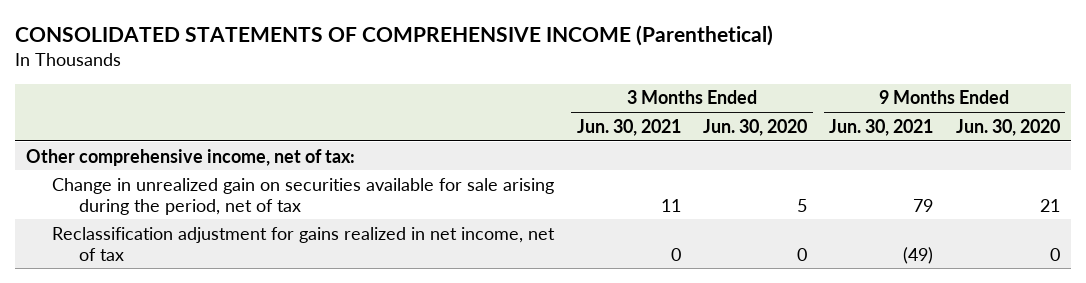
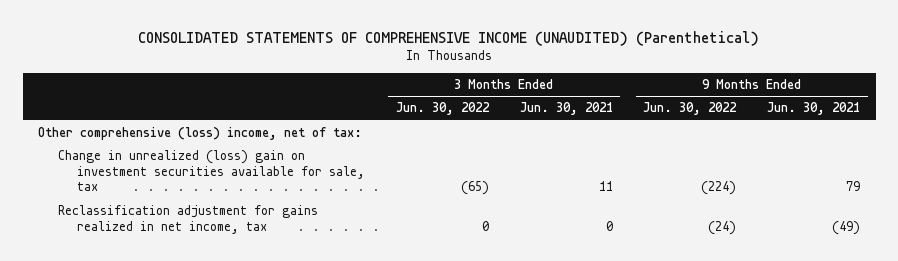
- CONSOLIDATED STATEMENTS OF COMPREHENSIVE INCOME (Parenthetical)
+ CONSOLIDATED STATEMENTS OF COMPREHENSIVE INCOME (UNAUDITED) (Parenthetical)
- | 3 Months Ended Jun. 30, 2021 | 3 Months Ended Jun. 30, 2020 | 9 Months Ended Jun. 30, 2021 | 9 Months Ended Jun. 30, 2020
+ | 3 Months Ended Jun. 30, 2022 | 3 Months Ended Jun. 30, 2021 | 9 Months Ended Jun. 30, 2022 | 9 Months Ended Jun. 30, 2021
- Other comprehensive income, net of tax:
- Change in unrealized gain on securities available for sale arising during the period, net of tax | 11 | 5 | 79 | 21
- Reclassification adjustment for gains realized in net income, net of tax | 0 | 0 | (49) | 0
+ Other comprehensive (loss) income, net of tax:
+ Change in unrealized (loss) gain on investment securities available for sale, tax | (65) | 11 | (224) | 79
+ Reclassification adjustment for gains realized in net income, tax | 0 | 0 | (24) | (49)

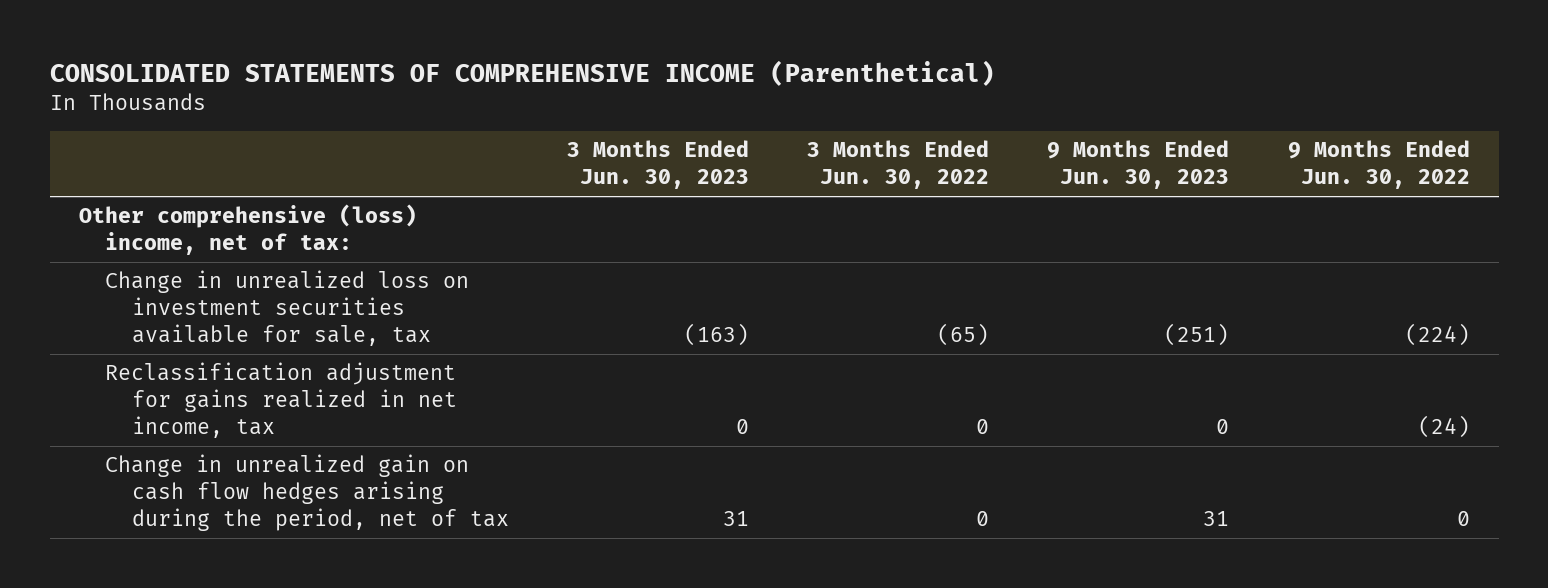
- CONSOLIDATED STATEMENTS OF COMPREHENSIVE INCOME (UNAUDITED) (Parenthetical)
+ CONSOLIDATED STATEMENTS OF COMPREHENSIVE INCOME (Parenthetical)
- | 3 Months Ended Jun. 30, 2022 | 3 Months Ended Jun. 30, 2021 | 9 Months Ended Jun. 30, 2022 | 9 Months Ended Jun. 30, 2021
+ | 3 Months Ended Jun. 30, 2023 | 3 Months Ended Jun. 30, 2022 | 9 Months Ended Jun. 30, 2023 | 9 Months Ended Jun. 30, 2022
- Change in unrealized (loss) gain on investment securities available for sale, tax | (65) | 11 | (224) | 79
+ Change in unrealized loss on investment securities available for sale, tax | (163) | (65) | (251) | (224)
+ Change in unrealized gain on cash flow hedges arising during the period, net of tax | 31 | 0 | 31 | 0

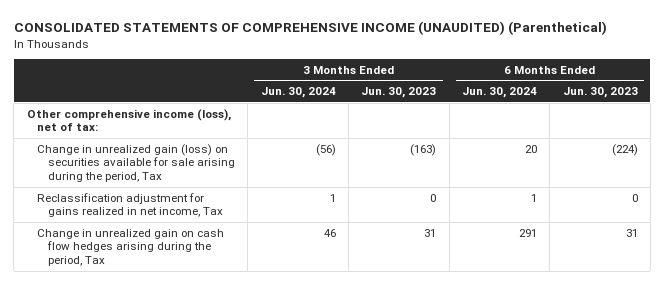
- CONSOLIDATED STATEMENTS OF COMPREHENSIVE INCOME (Parenthetical)
+ CONSOLIDATED STATEMENTS OF COMPREHENSIVE INCOME (UNAUDITED) (Parenthetical)
- | 3 Months Ended Jun. 30, 2023 | 3 Months Ended Jun. 30, 2022 | 9 Months Ended Jun. 30, 2023 | 9 Months Ended Jun. 30, 2022
+ | 3 Months Ended Jun. 30, 2024 | 3 Months Ended Jun. 30, 2023 | 6 Months Ended Jun. 30, 2024 | 6 Months Ended Jun. 30, 2023
- Other comprehensive (loss) income, net of tax:
- Change in unrealized loss on investment securities available for sale, tax | (163) | (65) | (251) | (224)
- Reclassification adjustment for gains realized in net income, tax | 0 | 0 | 0 | (24)
- Change in unrealized gain on cash flow hedges arising during the period, net of tax | 31 | 0 | 31 | 0
+ Other comprehensive income (loss), net of tax:
+ Change in unrealized gain (loss) on securities available for sale arising during the period, Tax | (56) | (163) | 20 | (224)
+ Reclassification adjustment for gains realized in net income, Tax | 1 | 0 | 1 | 0
+ Change in unrealized gain on cash flow hedges arising during the period, Tax | 46 | 31 | 291 | 31

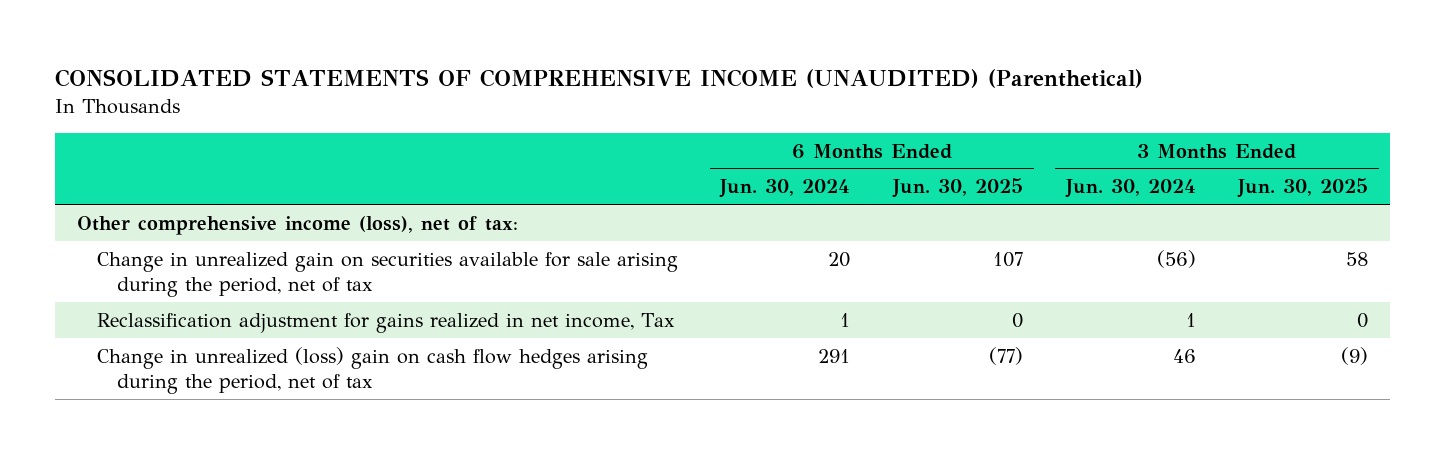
- | 3 Months Ended Jun. 30, 2024 | 3 Months Ended Jun. 30, 2023 | 6 Months Ended Jun. 30, 2024 | 6 Months Ended Jun. 30, 2023
+ | 6 Months Ended Jun. 30, 2024 | 6 Months Ended Jun. 30, 2025 | 3 Months Ended Jun. 30, 2024 | 3 Months Ended Jun. 30, 2025
- Change in unrealized gain (loss) on securities available for sale arising during the period, Tax | (56) | (163) | 20 | (224)
+ Change in unrealized gain on securities available for sale arising during the period, net of tax | 20 | 107 | (56) | 58
- Change in unrealized gain on cash flow hedges arising during the period, Tax | 46 | 31 | 291 | 31
+ Change in unrealized (loss) gain on cash flow hedges arising during the period, net of tax | 291 | (77) | 46 | (9)

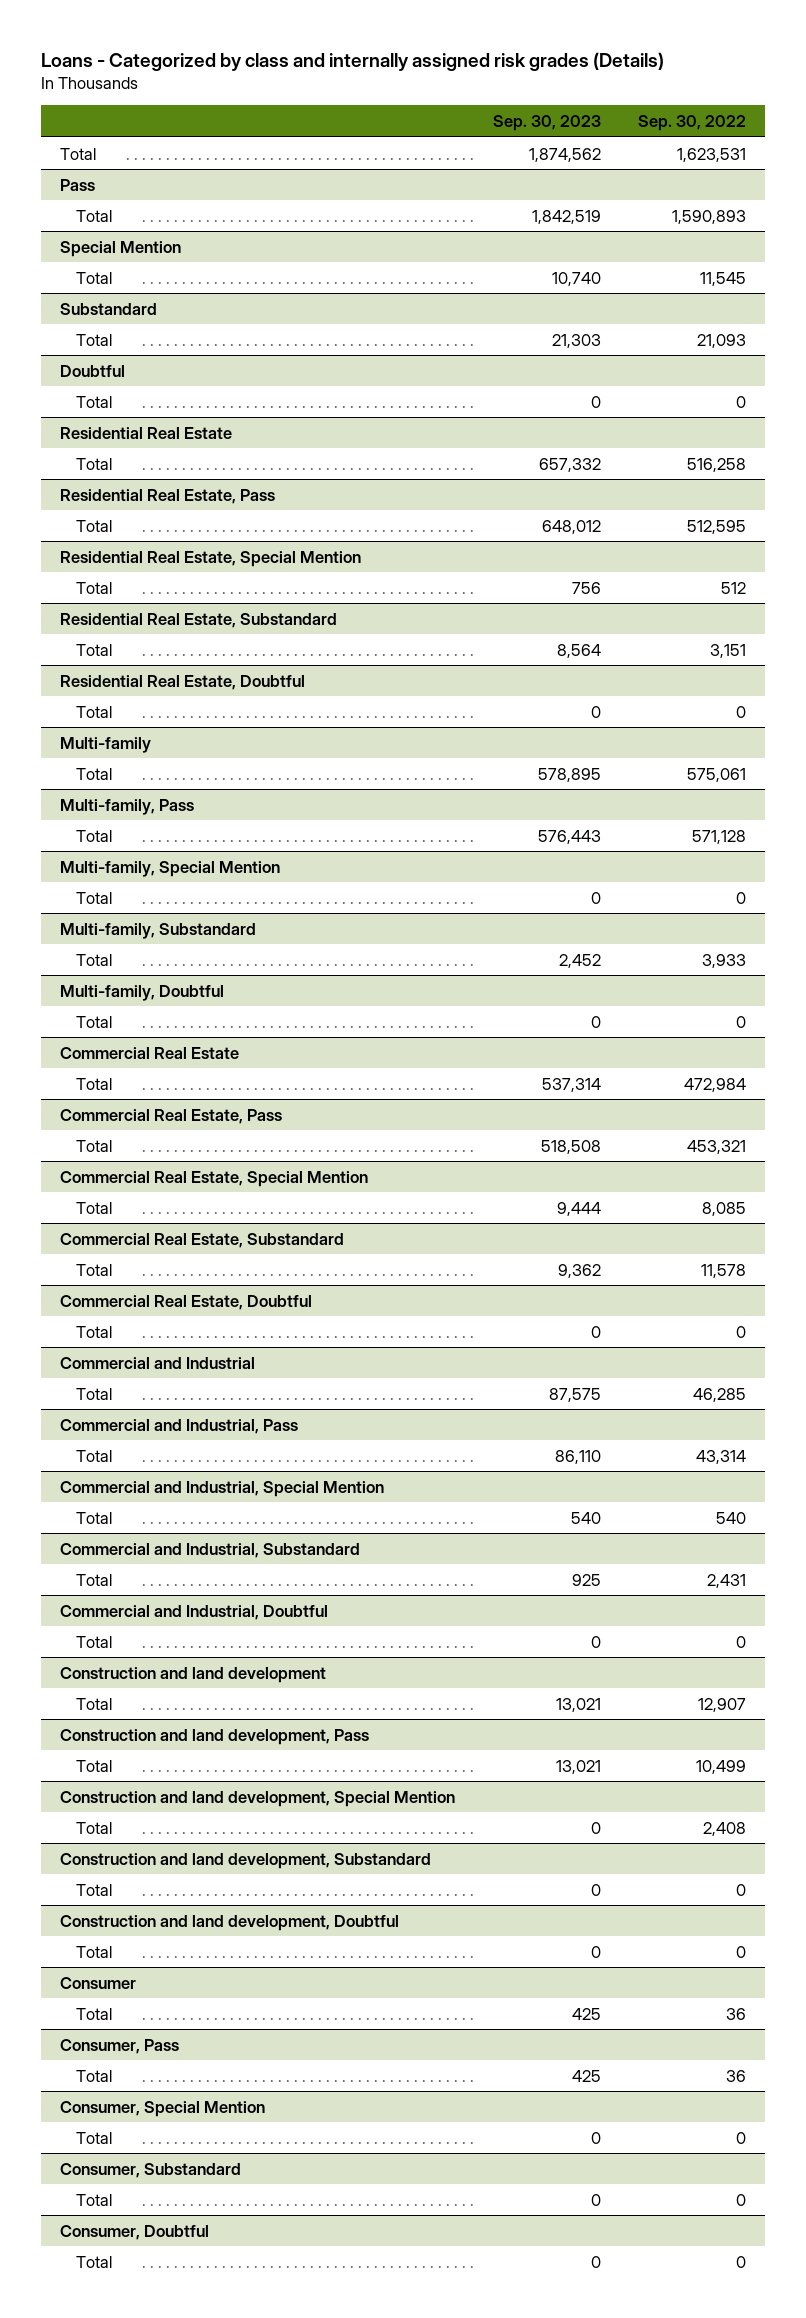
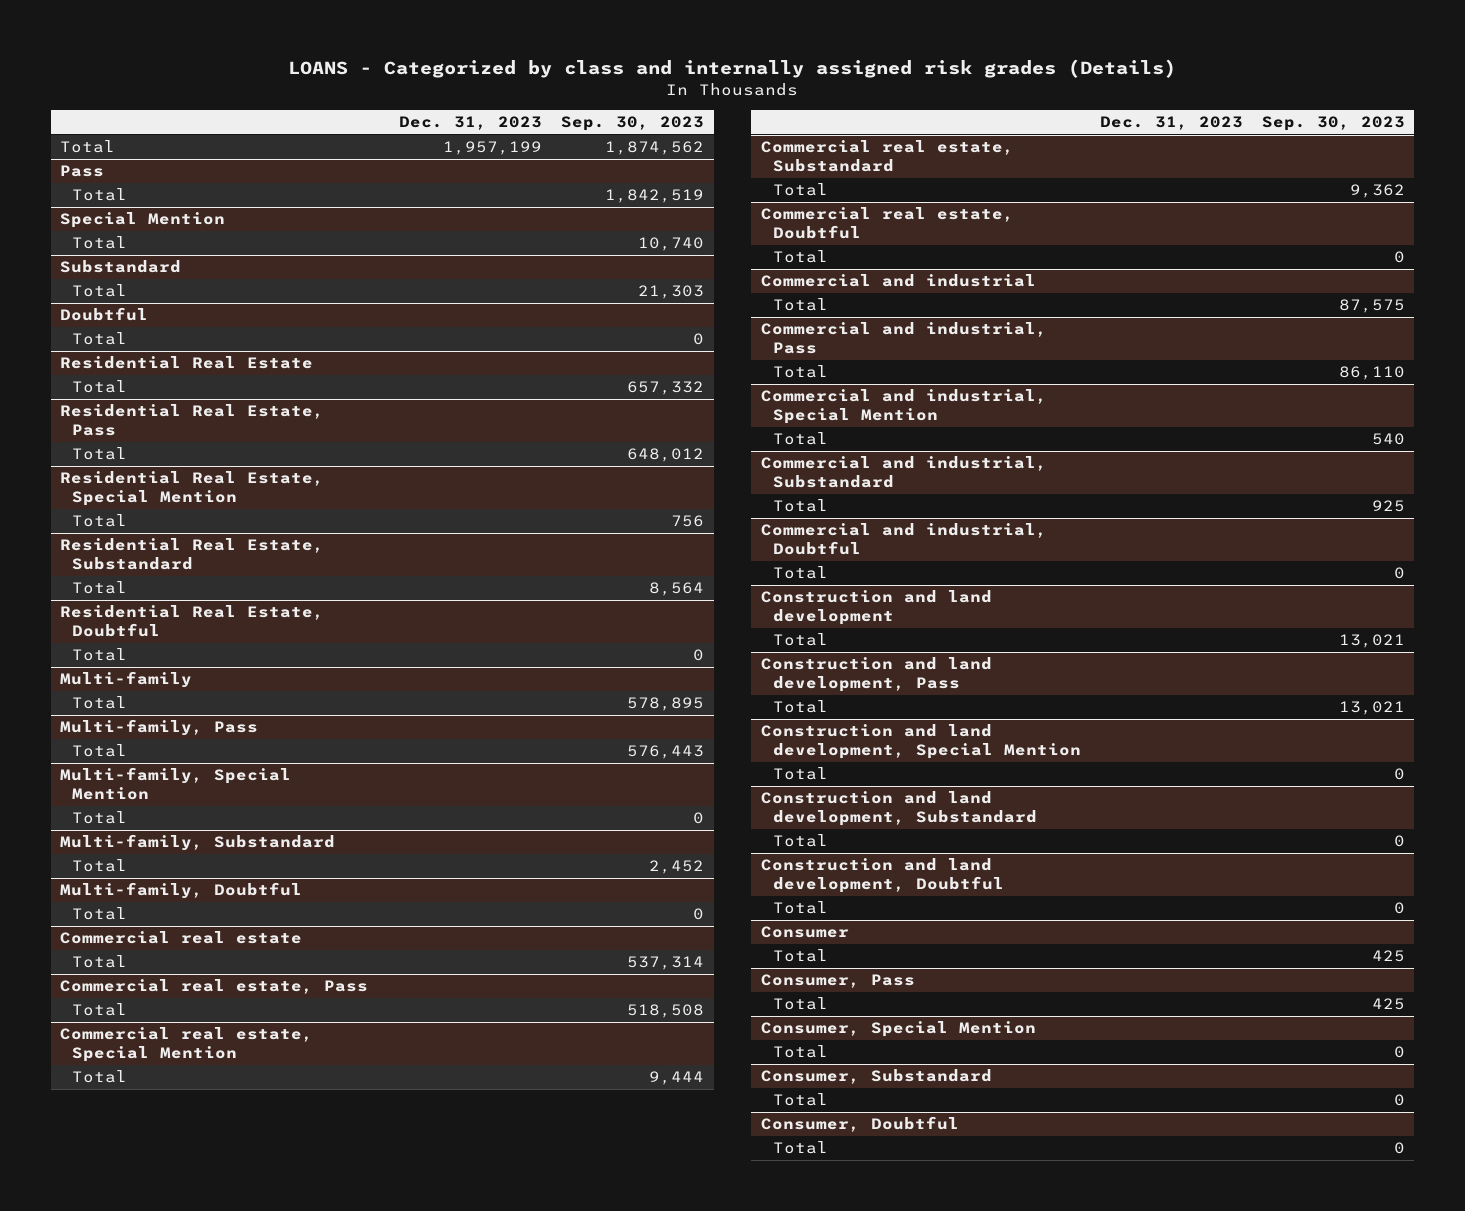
- Loans - Categorized by class and internally assigned risk grades (Details)
+ LOANS - Categorized by class and internally assigned risk grades (Details)
- | Sep. 30, 2023 | Sep. 30, 2022
+ | Dec. 31, 2023 | Sep. 30, 2023
- Commercial Real Estate
+ Commercial real estate
- Commercial Real Estate, Pass
+ Commercial real estate, Pass
- Commercial Real Estate, Special Mention
+ Commercial real estate, Special Mention
- Commercial Real Estate, Substandard
+ Commercial real estate, Substandard
- Commercial Real Estate, Doubtful
+ Commercial real estate, Doubtful
- Commercial and Industrial
+ Commercial and industrial
- Commercial and Industrial, Pass
+ Commercial and industrial, Pass
- Commercial and Industrial, Special Mention
+ Commercial and industrial, Special Mention
- Commercial and Industrial, Substandard
+ Commercial and industrial, Substandard
- Commercial and Industrial, Doubtful
+ Commercial and industrial, Doubtful

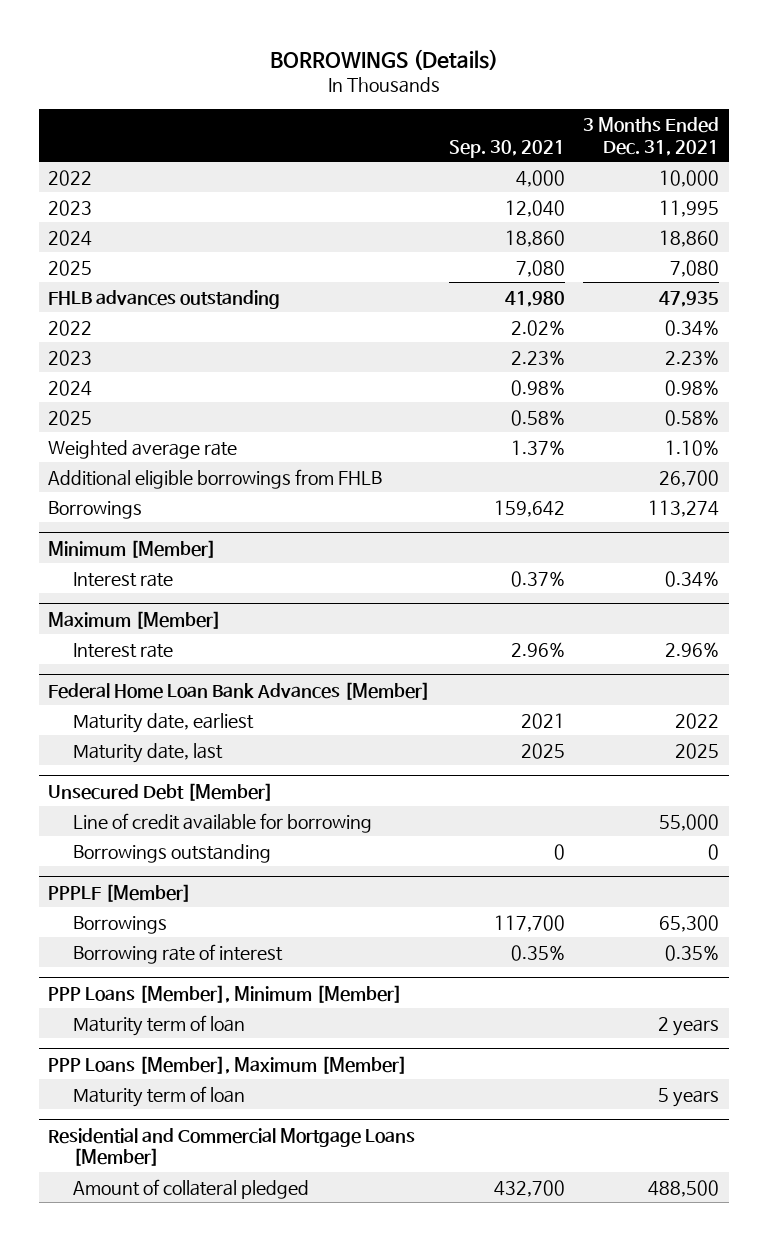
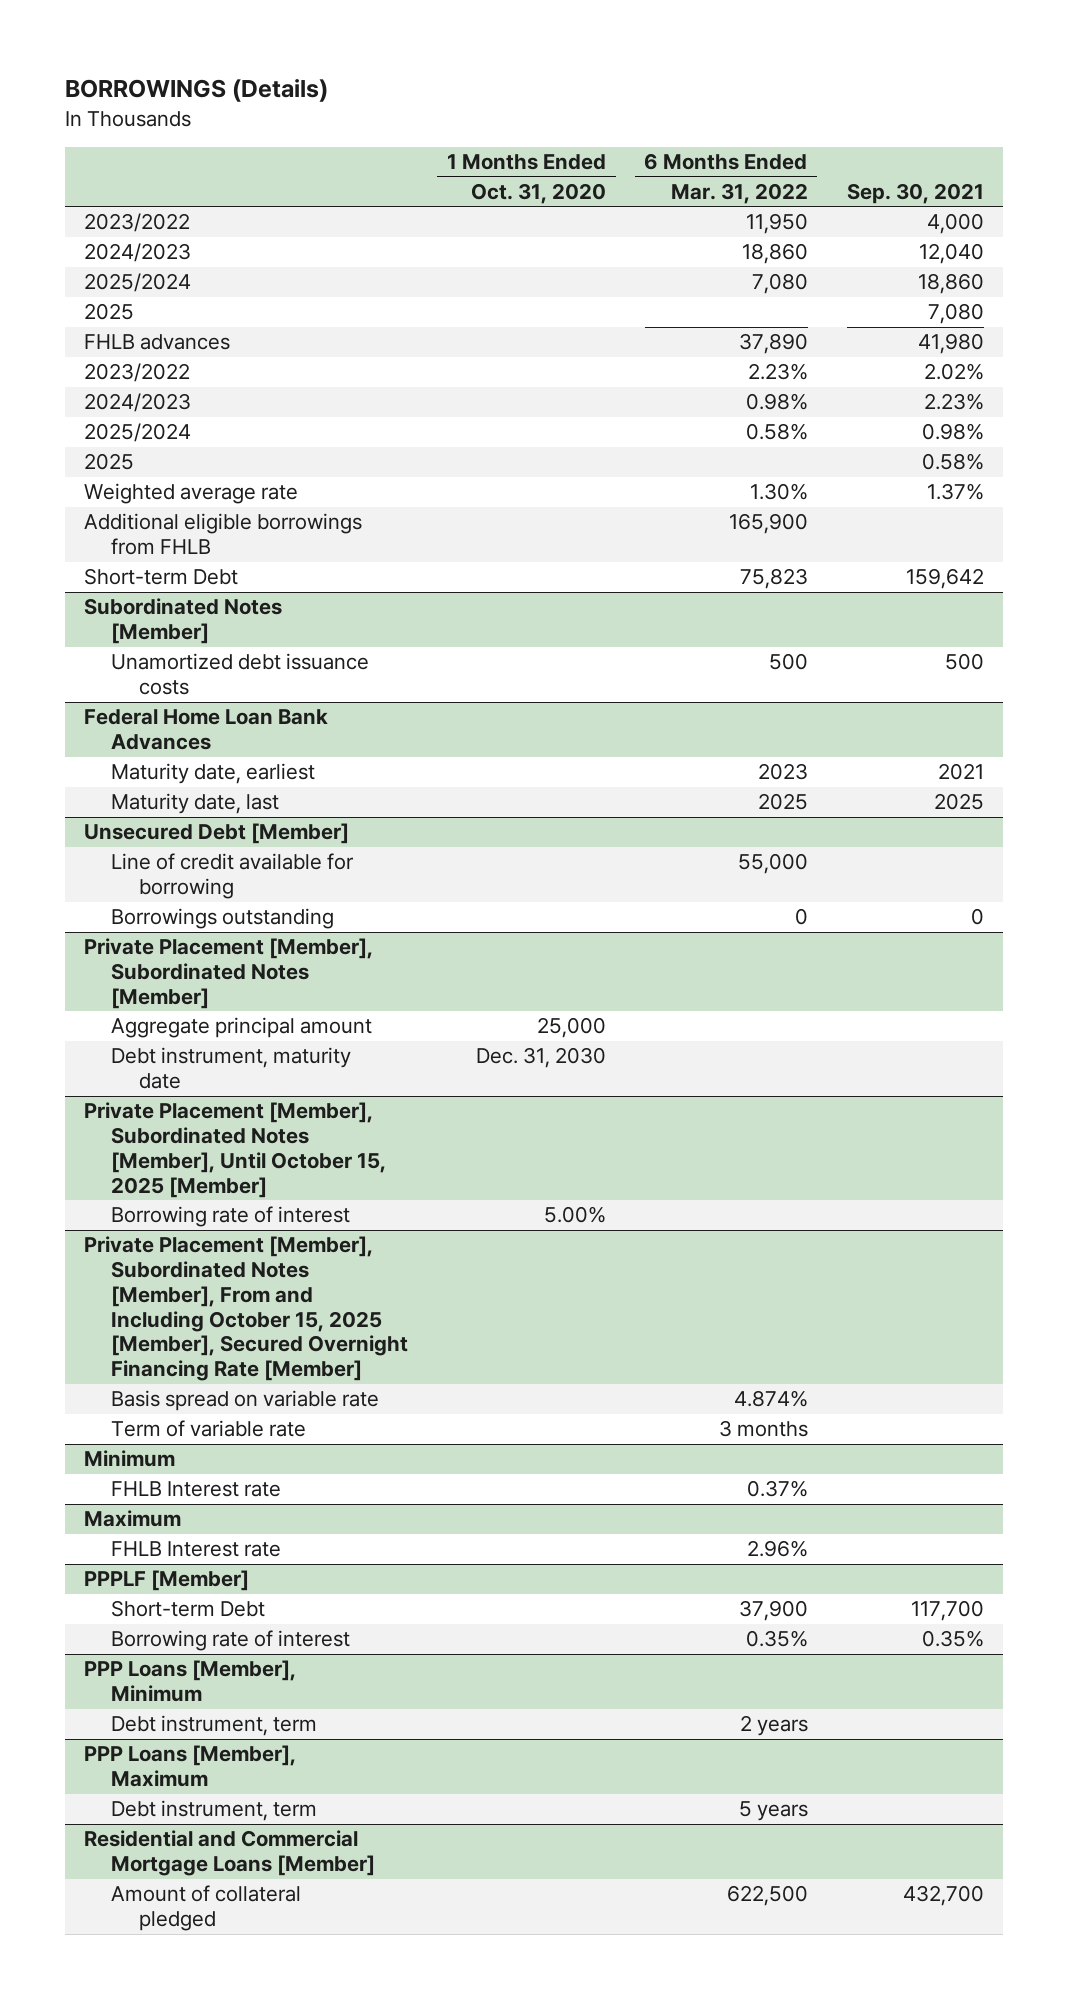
- | Sep. 30, 2021 | 3 Months Ended Dec. 31, 2021
+ | 1 Months Ended Oct. 31, 2020 | 6 Months Ended Mar. 31, 2022 | Sep. 30, 2021
- 2022 | 4,000 | 10,000
- 2023 | 12,040 | 11,995
- 2024 | 18,860 | 18,860
+ 2023/2022 | | 11,950 | 4,000
+ 2024/2023 | | 18,860 | 12,040
+ 2025/2024 | | 7,080 | 18,860
- FHLB advances outstanding | 41,980 | 47,935
- 2022 | 2.02% | 0.34%
- 2023 | 2.23% | 2.23%
- 2024 | 0.98% | 0.98%
+ FHLB advances | | 37,890 | 41,980
+ 2023/2022 | | 2.23% | 2.02%
+ 2024/2023 | | 0.98% | 2.23%
+ 2025/2024 | | 0.58% | 0.98%
- Borrowings | 159,642 | 113,274
- Minimum [Member]
- Interest rate | 0.37% | 0.34%
- Maximum [Member]
- Interest rate | 2.96% | 2.96%
- Federal Home Loan Bank Advances [Member]
+ Short-term Debt | | 75,823 | 159,642
+ Subordinated Notes [Member]
+ Unamortized debt issuance costs | | 500 | 500
+ Federal Home Loan Bank Advances
+ Private Placement [Member], Subordinated Notes [Member]
+ Aggregate principal amount | 25,000 | |
+ Debt instrument, maturity date | Dec. 31, 2030 | |
+ Private Placement [Member], Subordinated Notes [Member], Until October 15, 2025 [Member]
+ Borrowing rate of interest | 5.00% | |
+ Private Placement [Member], Subordinated Notes [Member], From and Including October 15, 2025 [Member], Secured Overnight Financing Rate [Member]
+ Basis spread on variable rate | | 4.874% |
+ Term of variable rate | | 3 months |
+ Minimum
+ FHLB Interest rate | | 0.37% |
+ Maximum
+ FHLB Interest rate | | 2.96% |
@ PPPLF [Member]
- Borrowings | 117,700 | 65,300
+ Short-term Debt | | 37,900 | 117,700
- PPP Loans [Member], Minimum [Member]
- Maturity term of loan | | 2 years
- PPP Loans [Member], Maximum [Member]
- Maturity term of loan | | 5 years
+ PPP Loans [Member], Minimum
+ Debt instrument, term | | 2 years |
+ PPP Loans [Member], Maximum
+ Debt instrument, term | | 5 years |

